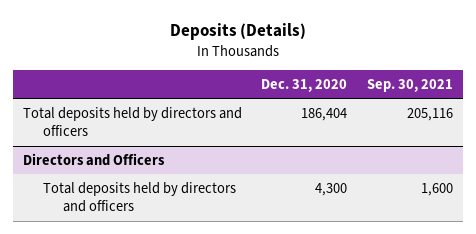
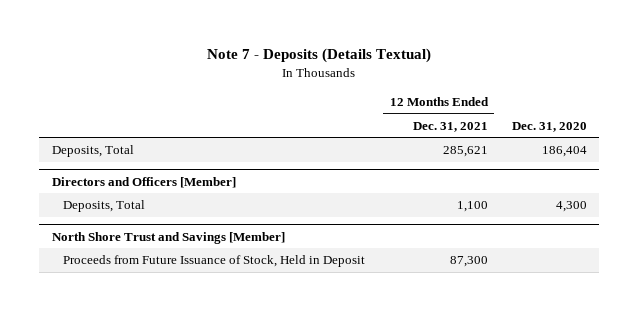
- Deposits (Details)
+ Note 7 - Deposits (Details Textual)
- | Dec. 31, 2020 | Sep. 30, 2021
+ | 12 Months Ended Dec. 31, 2021 | Dec. 31, 2020
- Total deposits held by directors and officers | 186,404 | 205,116
- Directors and Officers
- Total deposits held by directors and officers | 4,300 | 1,600
+ Deposits, Total | 285,621 | 186,404
+ Directors and Officers [Member]
+ Deposits, Total | 1,100 | 4,300
+ North Shore Trust and Savings [Member]
+ Proceeds from Future Issuance of Stock, Held in Deposit | 87,300 |

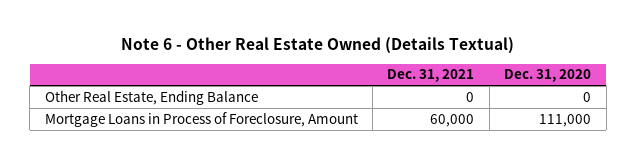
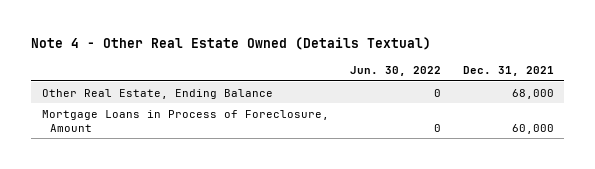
- Note 6 - Other Real Estate Owned (Details Textual)
+ Note 4 - Other Real Estate Owned (Details Textual)
- | Dec. 31, 2021 | Dec. 31, 2020
+ | Jun. 30, 2022 | Dec. 31, 2021
- Other Real Estate, Ending Balance | 0 | 0
+ Other Real Estate, Ending Balance | 0 | 68,000

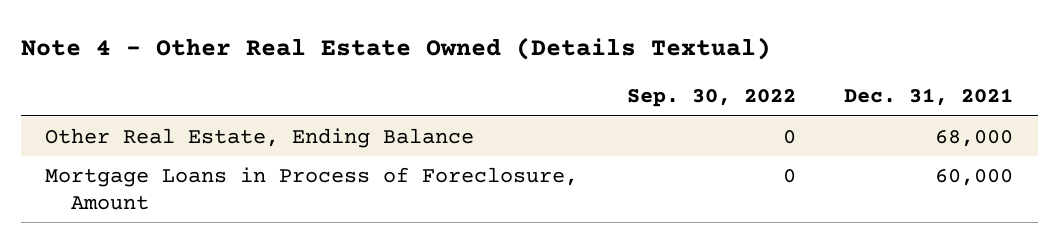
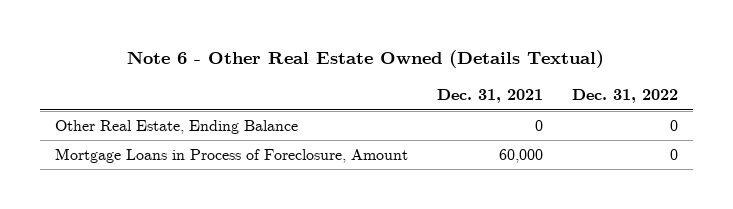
- Note 4 - Other Real Estate Owned (Details Textual)
+ Note 6 - Other Real Estate Owned (Details Textual)
- | Sep. 30, 2022 | Dec. 31, 2021
+ | Dec. 31, 2021 | Dec. 31, 2022
- Other Real Estate, Ending Balance | 0 | 68,000
+ Other Real Estate, Ending Balance | 0 | 0

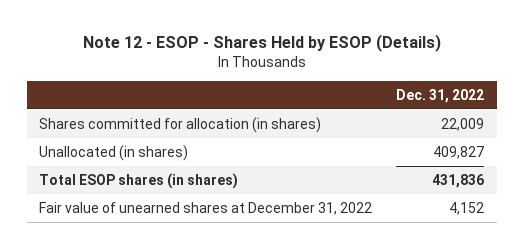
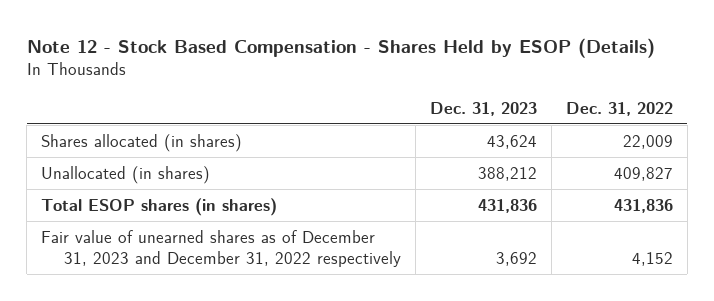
- Note 12 - ESOP - Shares Held by ESOP (Details)
+ Note 12 - Stock Based Compensation - Shares Held by ESOP (Details)
- | Dec. 31, 2022
+ | Dec. 31, 2023 | Dec. 31, 2022
- Shares committed for allocation (in shares) | 22,009
+ Shares allocated (in shares) | 43,624 | 22,009
- Fair value of unearned shares at December 31, 2022 | 4,152
+ Fair value of unearned shares as of December 31, 2023 and December 31, 2022 respectively | 3,692 | 4,152

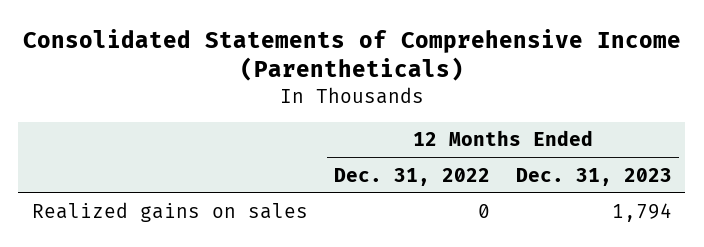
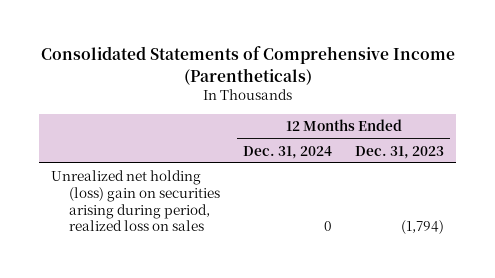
- | 12 Months Ended Dec. 31, 2022 | 12 Months Ended Dec. 31, 2023
+ | 12 Months Ended Dec. 31, 2024 | 12 Months Ended Dec. 31, 2023
- Realized gains on sales | 0 | 1,794
+ Unrealized net holding (loss) gain on securities arising during period, realized loss on sales | 0 | (1,794)

